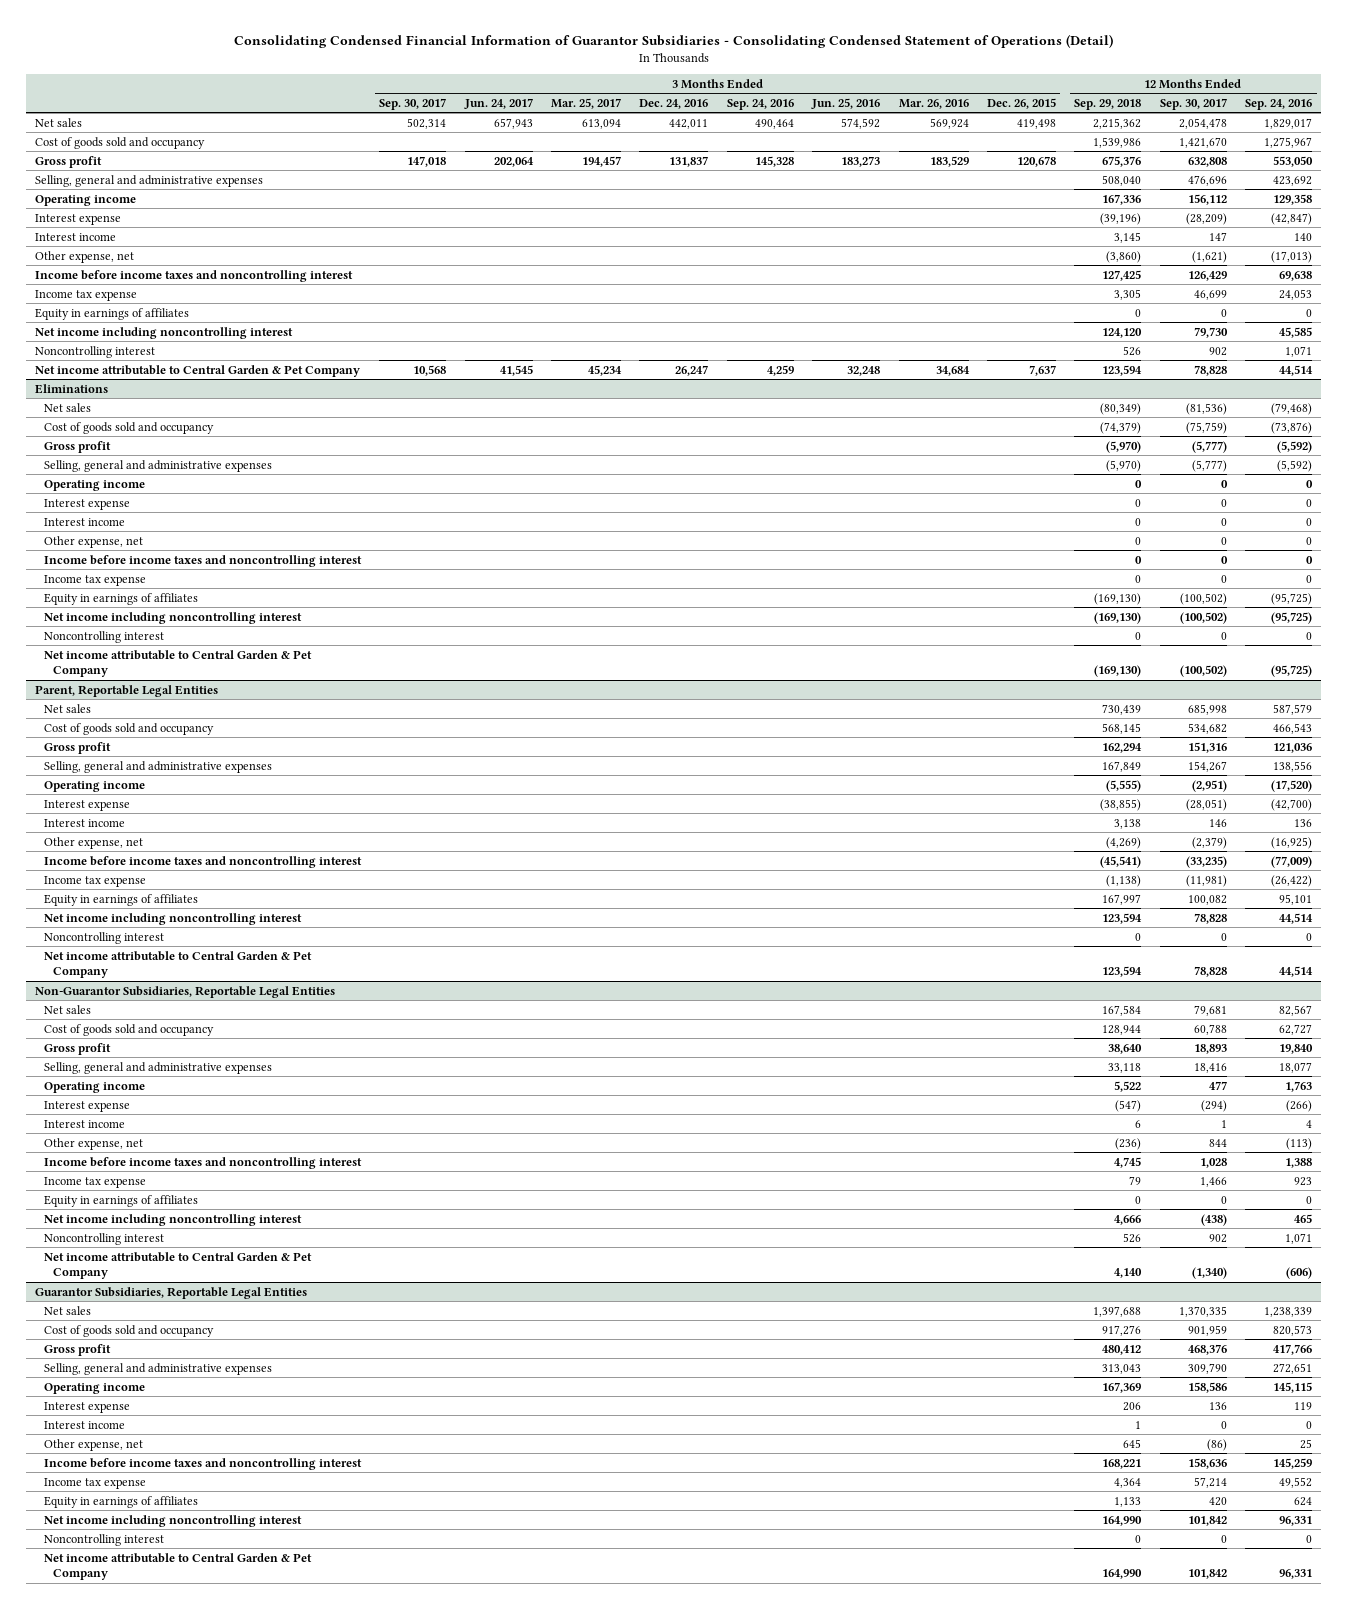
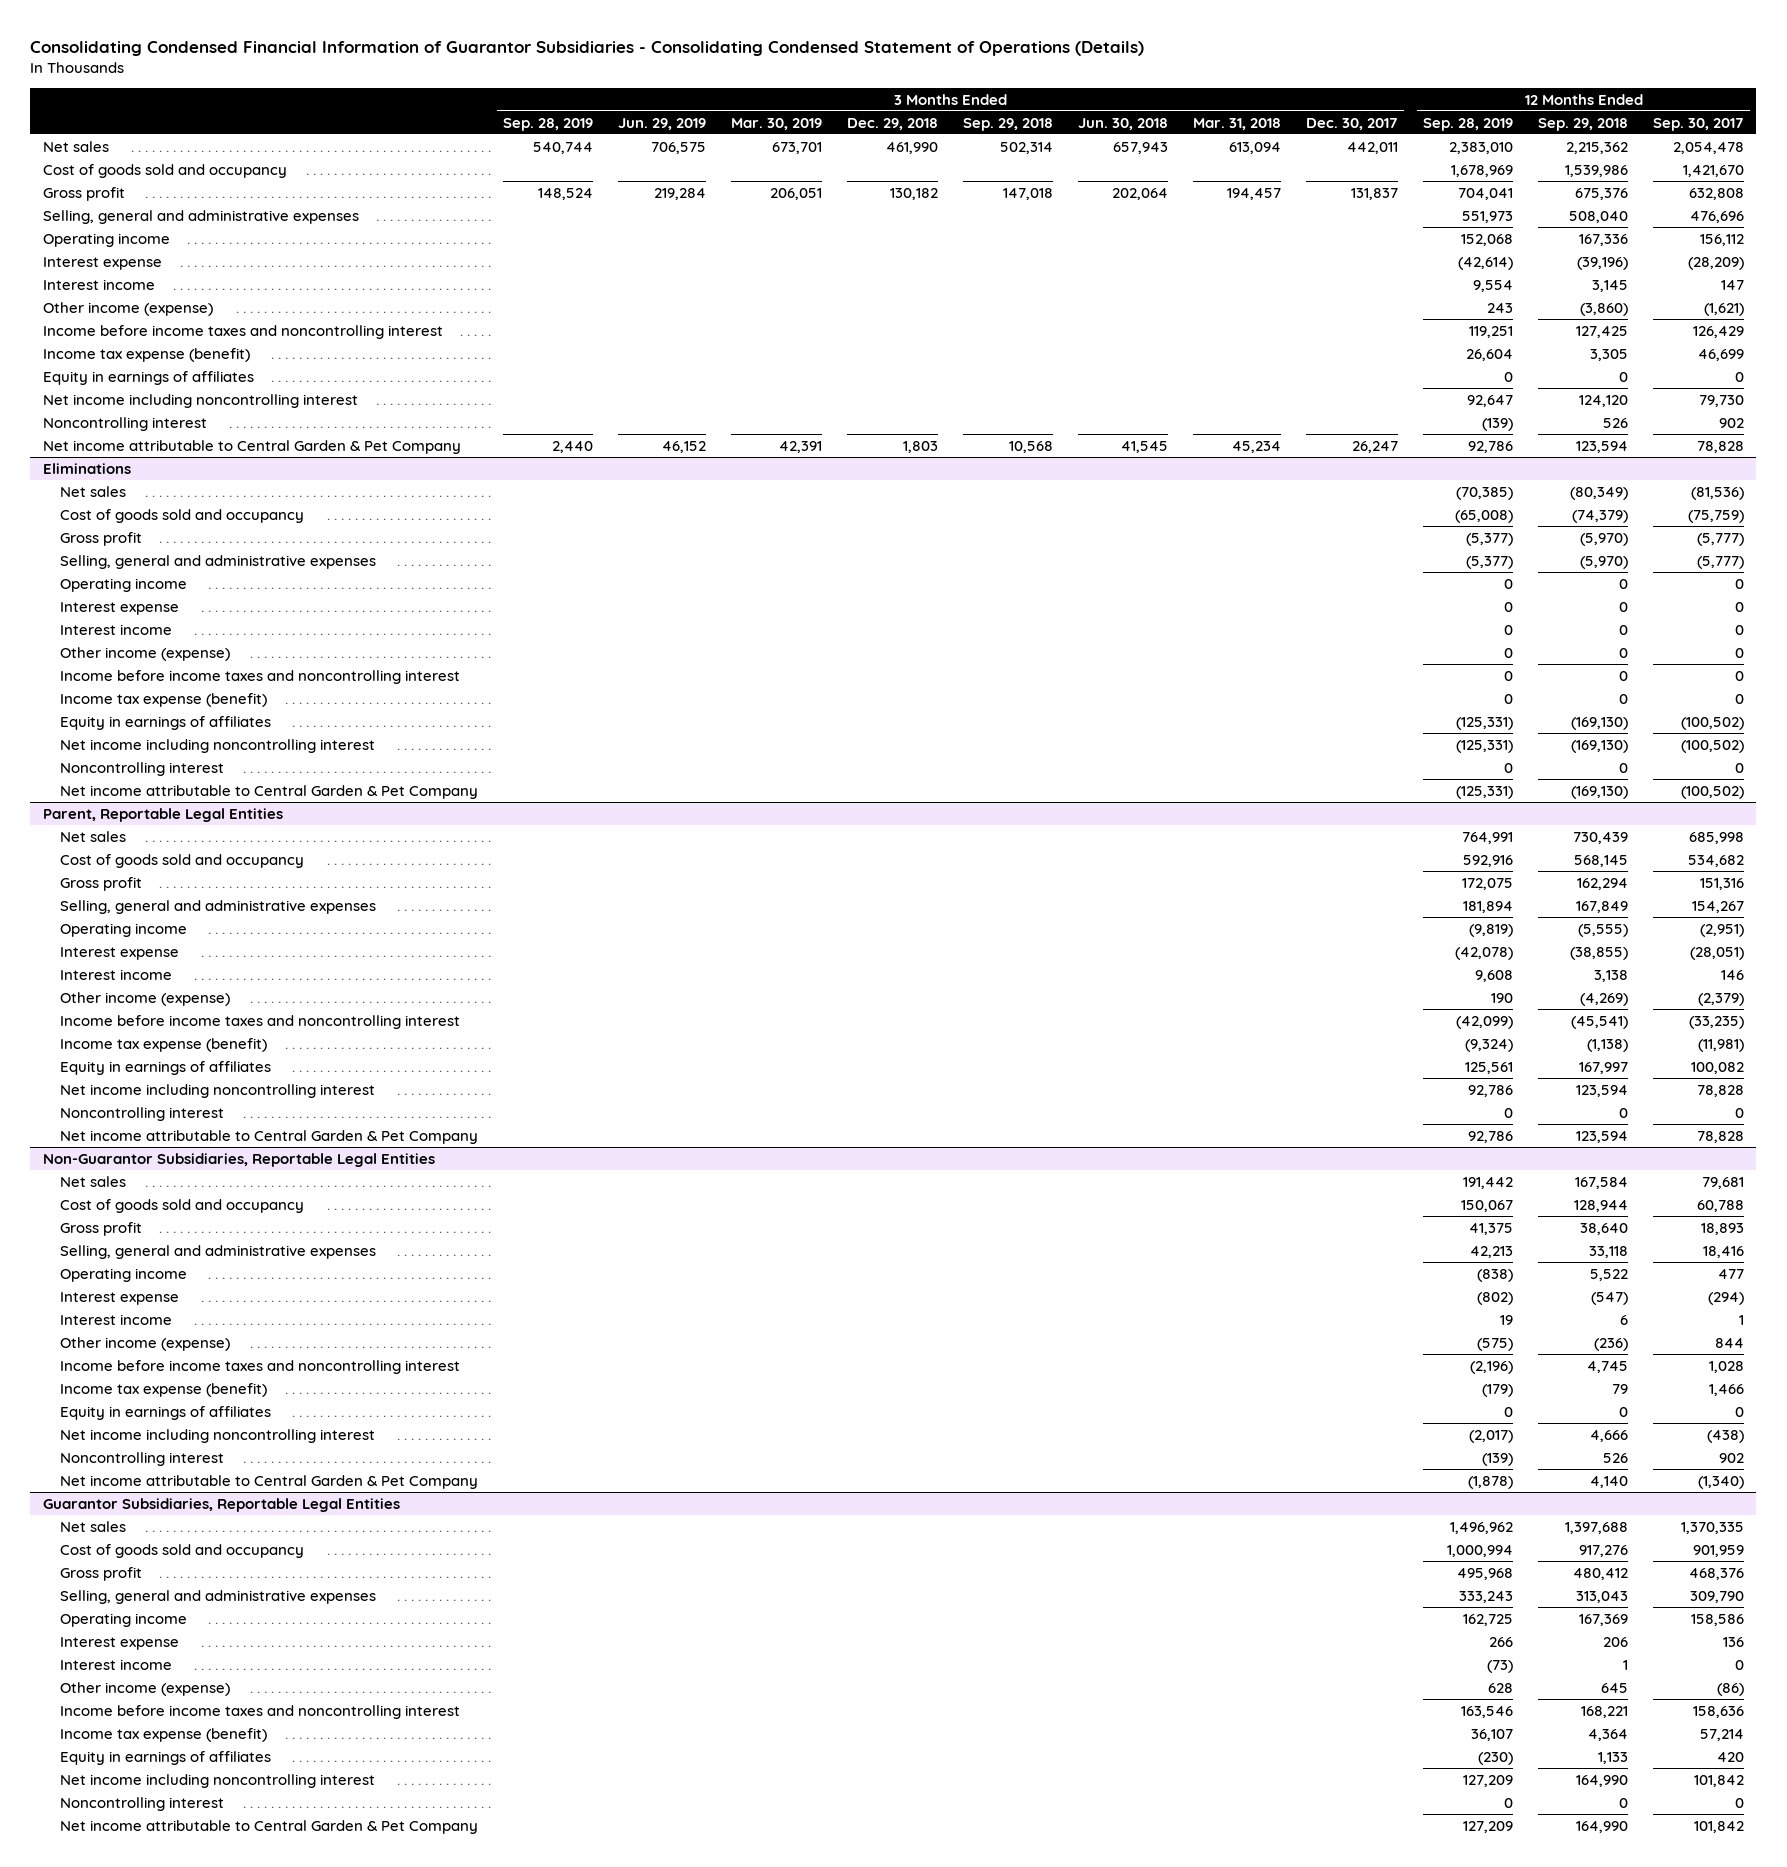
- Consolidating Condensed Financial Information of Guarantor Subsidiaries - Consolidating Condensed Statement of Operations (Detail)
+ Consolidating Condensed Financial Information of Guarantor Subsidiaries - Consolidating Condensed Statement of Operations (Details)
- | 3 Months Ended Sep. 30, 2017 | 3 Months Ended Jun. 24, 2017 | 3 Months Ended Mar. 25, 2017 | 3 Months Ended Dec. 24, 2016 | 3 Months Ended Sep. 24, 2016 | 3 Months Ended Jun. 25, 2016 | 3 Months Ended Mar. 26, 2016 | 3 Months Ended Dec. 26, 2015 | 12 Months Ended Sep. 29, 2018 | 12 Months Ended Sep. 30, 2017 | 12 Months Ended Sep. 24, 2016
+ | 3 Months Ended Sep. 28, 2019 | 3 Months Ended Jun. 29, 2019 | 3 Months Ended Mar. 30, 2019 | 3 Months Ended Dec. 29, 2018 | 3 Months Ended Sep. 29, 2018 | 3 Months Ended Jun. 30, 2018 | 3 Months Ended Mar. 31, 2018 | 3 Months Ended Dec. 30, 2017 | 12 Months Ended Sep. 28, 2019 | 12 Months Ended Sep. 29, 2018 | 12 Months Ended Sep. 30, 2017
- Other expense, net | | | | | | | | | (3,860) | (1,621) | (17,013)
+ Other income (expense) | | | | | | | | | 243 | (3,860) | (1,621)
- Income tax expense | | | | | | | | | 3,305 | 46,699 | 24,053
+ Income tax expense (benefit) | | | | | | | | | 26,604 | 3,305 | 46,699
@ Eliminations
- Other expense, net | | | | | | | | | 0 | 0 | 0
+ Other income (expense) | | | | | | | | | 0 | 0 | 0
- Income tax expense | | | | | | | | | 0 | 0 | 0
+ Income tax expense (benefit) | | | | | | | | | 0 | 0 | 0
@ Parent, Reportable Legal Entities
- Other expense, net | | | | | | | | | (4,269) | (2,379) | (16,925)
+ Other income (expense) | | | | | | | | | 190 | (4,269) | (2,379)
- Income tax expense | | | | | | | | | (1,138) | (11,981) | (26,422)
+ Income tax expense (benefit) | | | | | | | | | (9,324) | (1,138) | (11,981)
@ Non-Guarantor Subsidiaries, Reportable Legal Entities
- Other expense, net | | | | | | | | | (236) | 844 | (113)
+ Other income (expense) | | | | | | | | | (575) | (236) | 844
- Income tax expense | | | | | | | | | 79 | 1,466 | 923
+ Income tax expense (benefit) | | | | | | | | | (179) | 79 | 1,466
@ Guarantor Subsidiaries, Reportable Legal Entities
- Other expense, net | | | | | | | | | 645 | (86) | 25
+ Other income (expense) | | | | | | | | | 628 | 645 | (86)
- Income tax expense | | | | | | | | | 4,364 | 57,214 | 49,552
+ Income tax expense (benefit) | | | | | | | | | 36,107 | 4,364 | 57,214

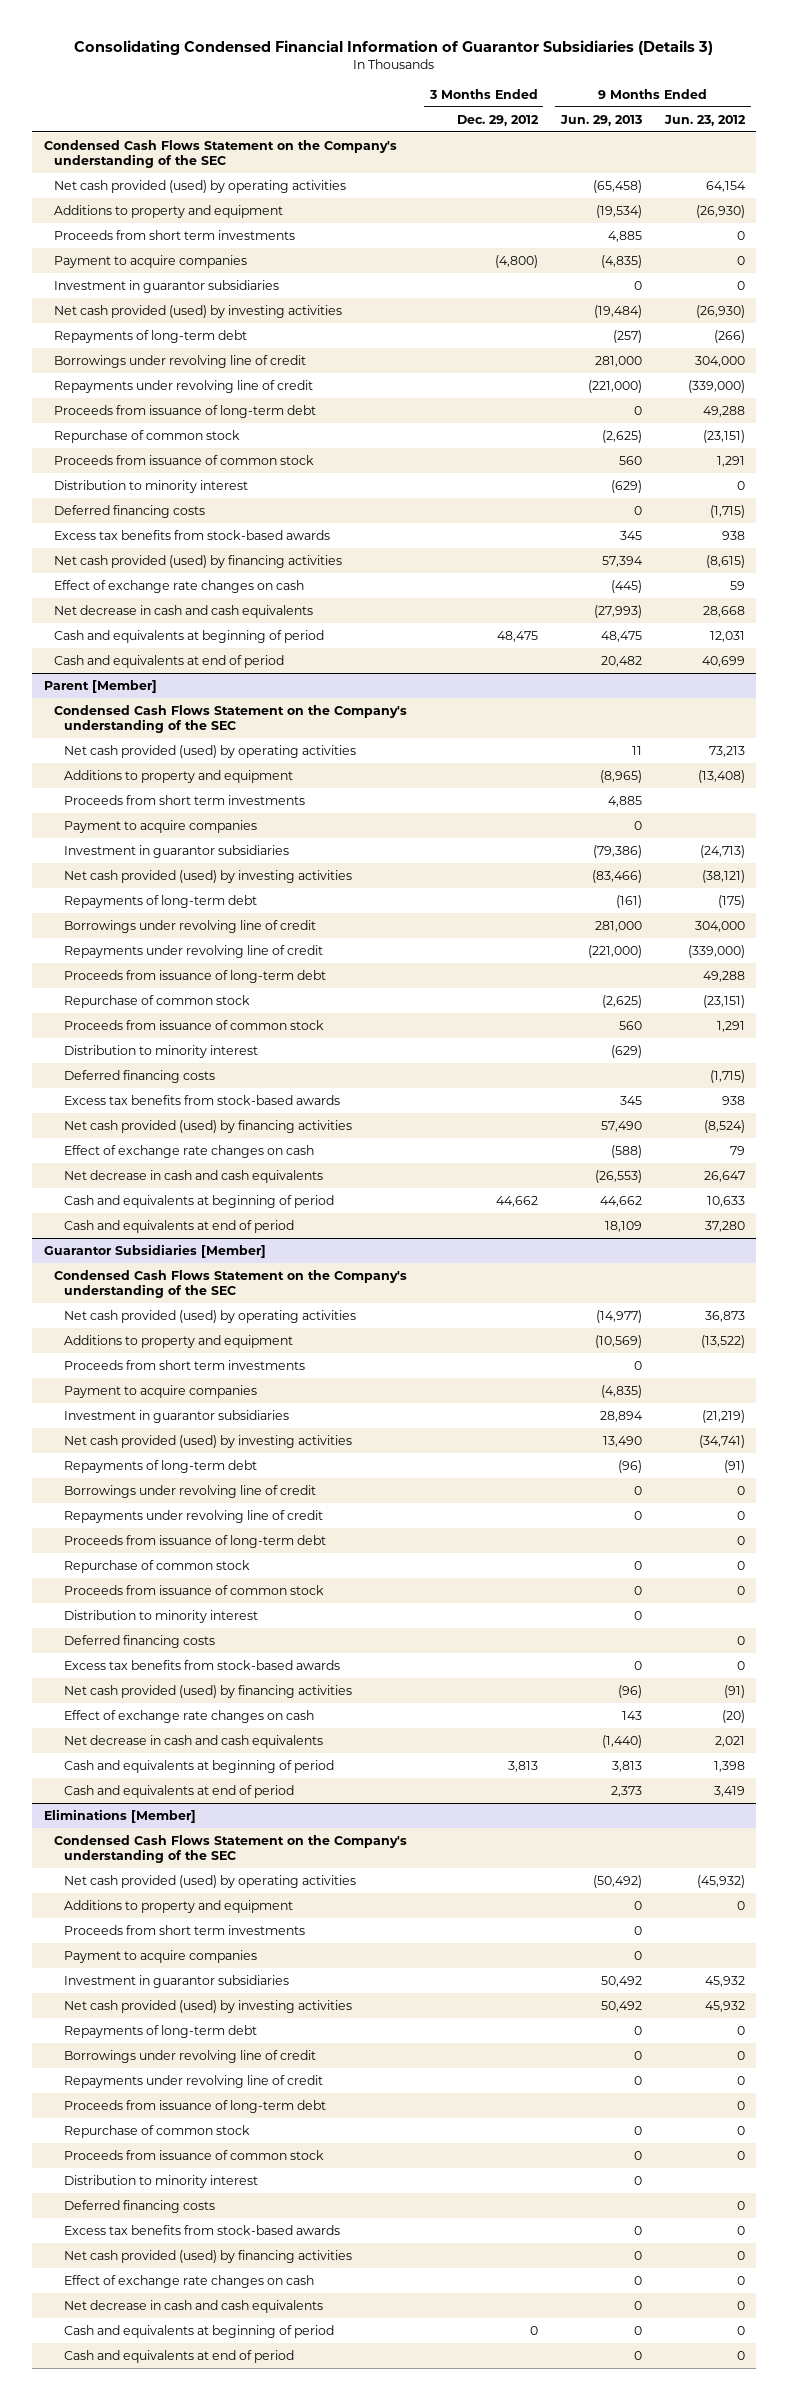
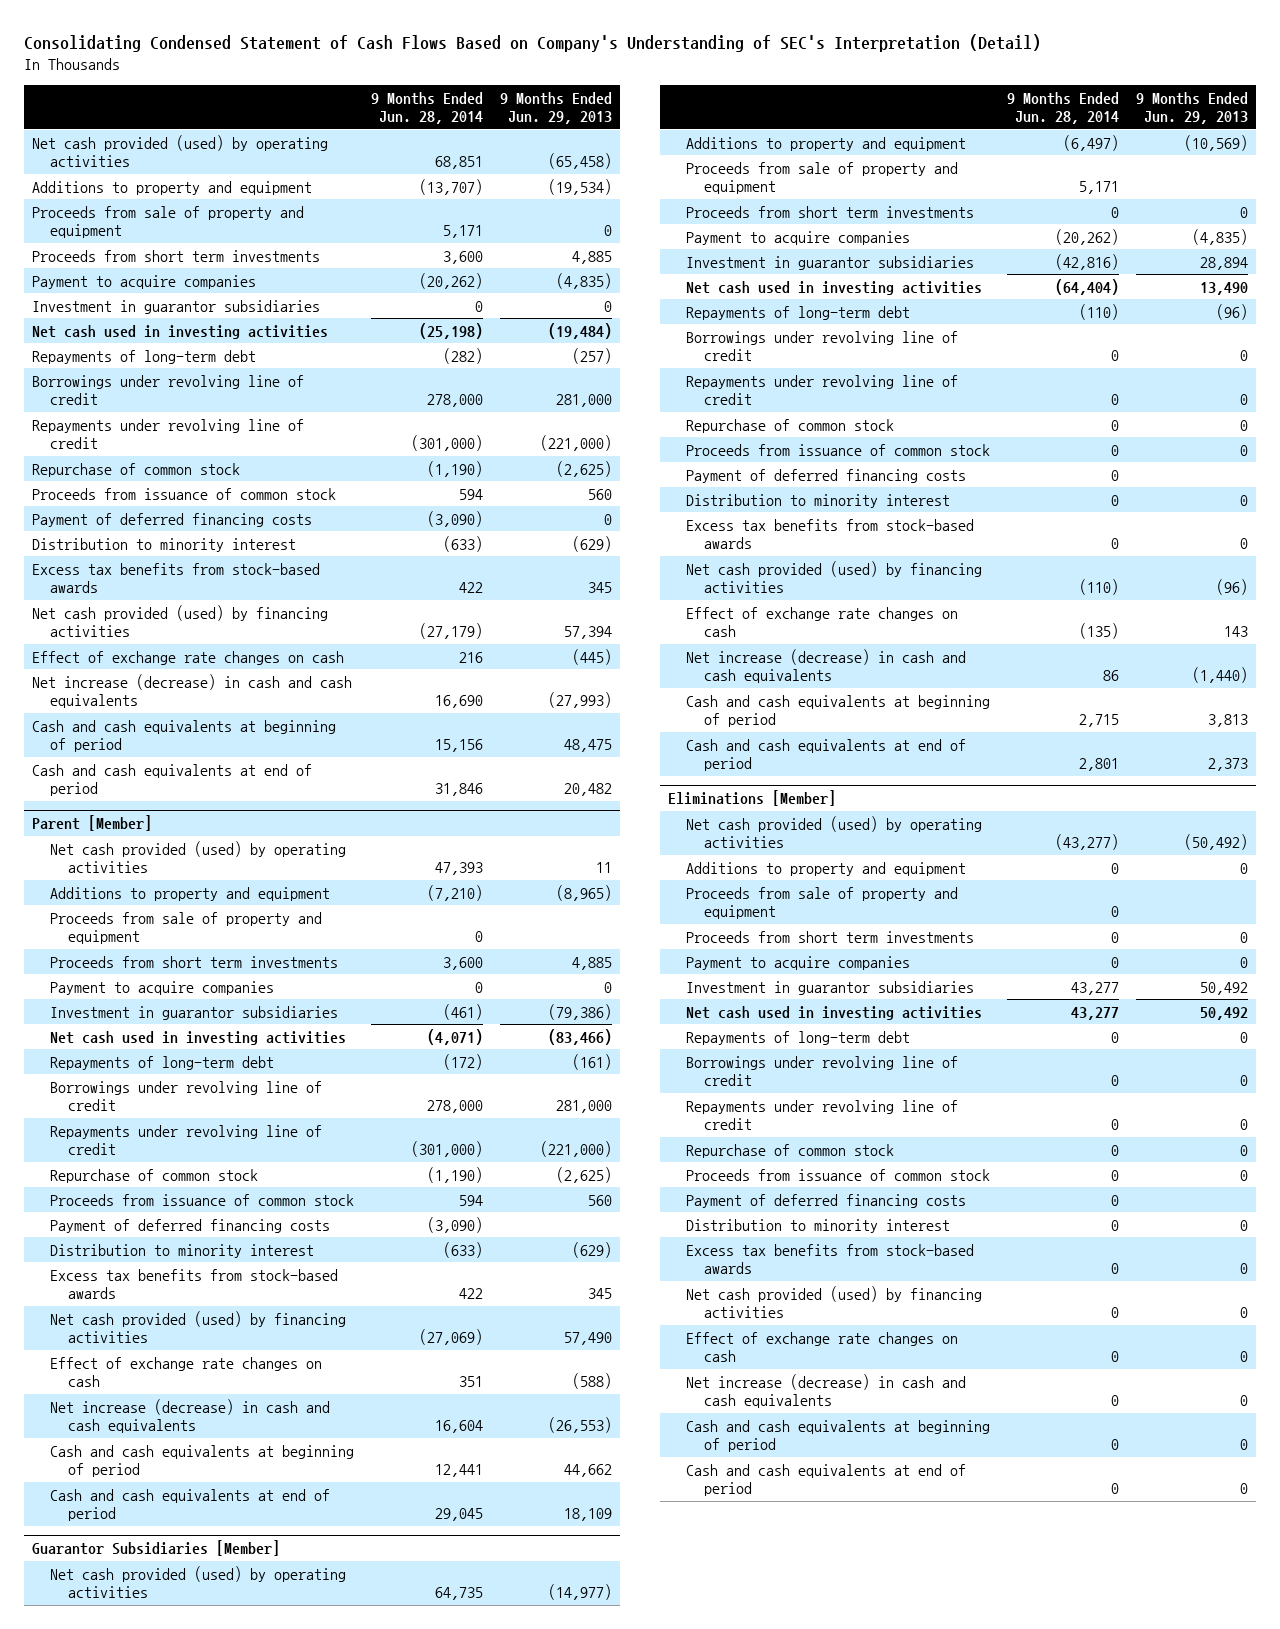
- Consolidating Condensed Financial Information of Guarantor Subsidiaries (Details 3)
+ Consolidating Condensed Statement of Cash Flows Based on Company's Understanding of SEC's Interpretation (Detail)
- | 3 Months Ended Dec. 29, 2012 | 9 Months Ended Jun. 29, 2013 | 9 Months Ended Jun. 23, 2012
+ | 9 Months Ended Jun. 28, 2014 | 9 Months Ended Jun. 29, 2013
- Condensed Cash Flows Statement on the Company's understanding of the SEC
+ Proceeds from sale of property and equipment | 5,171 | 0
- Net cash provided (used) by investing activities | | (19,484) | (26,930)
+ Net cash used in investing activities | (25,198) | (19,484)
- Proceeds from issuance of long-term debt | | 0 | 49,288
+ Payment of deferred financing costs | (3,090) | 0
- Deferred financing costs | | 0 | (1,715)
- Net decrease in cash and cash equivalents | | (27,993) | 28,668
- Cash and equivalents at beginning of period | 48,475 | 48,475 | 12,031
- Cash and equivalents at end of period | | 20,482 | 40,699
+ Net increase (decrease) in cash and cash equivalents | 16,690 | (27,993)
+ Cash and cash equivalents at beginning of period | 15,156 | 48,475
+ Cash and cash equivalents at end of period | 31,846 | 20,482
@ Parent [Member]
- Condensed Cash Flows Statement on the Company's understanding of the SEC
+ Proceeds from sale of property and equipment | 0 |
- Net cash provided (used) by investing activities | | (83,466) | (38,121)
+ Net cash used in investing activities | (4,071) | (83,466)
- Proceeds from issuance of long-term debt | | | 49,288
+ Payment of deferred financing costs | (3,090) |
- Deferred financing costs | | | (1,715)
- Net decrease in cash and cash equivalents | | (26,553) | 26,647
- Cash and equivalents at beginning of period | 44,662 | 44,662 | 10,633
- Cash and equivalents at end of period | | 18,109 | 37,280
+ Net increase (decrease) in cash and cash equivalents | 16,604 | (26,553)
+ Cash and cash equivalents at beginning of period | 12,441 | 44,662
+ Cash and cash equivalents at end of period | 29,045 | 18,109
@ Guarantor Subsidiaries [Member]
- Condensed Cash Flows Statement on the Company's understanding of the SEC
+ Proceeds from sale of property and equipment | 5,171 |
- Net cash provided (used) by investing activities | | 13,490 | (34,741)
+ Net cash used in investing activities | (64,404) | 13,490
- Proceeds from issuance of long-term debt | | | 0
+ Payment of deferred financing costs | 0 |
- Deferred financing costs | | | 0
- Net decrease in cash and cash equivalents | | (1,440) | 2,021
- Cash and equivalents at beginning of period | 3,813 | 3,813 | 1,398
- Cash and equivalents at end of period | | 2,373 | 3,419
+ Net increase (decrease) in cash and cash equivalents | 86 | (1,440)
+ Cash and cash equivalents at beginning of period | 2,715 | 3,813
+ Cash and cash equivalents at end of period | 2,801 | 2,373
@ Eliminations [Member]
- Condensed Cash Flows Statement on the Company's understanding of the SEC
+ Proceeds from sale of property and equipment | 0 |
- Net cash provided (used) by investing activities | | 50,492 | 45,932
+ Net cash used in investing activities | 43,277 | 50,492
- Proceeds from issuance of long-term debt | | | 0
+ Payment of deferred financing costs | 0 |
- Deferred financing costs | | | 0
- Net decrease in cash and cash equivalents | | 0 | 0
- Cash and equivalents at beginning of period | 0 | 0 | 0
- Cash and equivalents at end of period | | 0 | 0
+ Net increase (decrease) in cash and cash equivalents | 0 | 0
+ Cash and cash equivalents at beginning of period | 0 | 0
+ Cash and cash equivalents at end of period | 0 | 0

